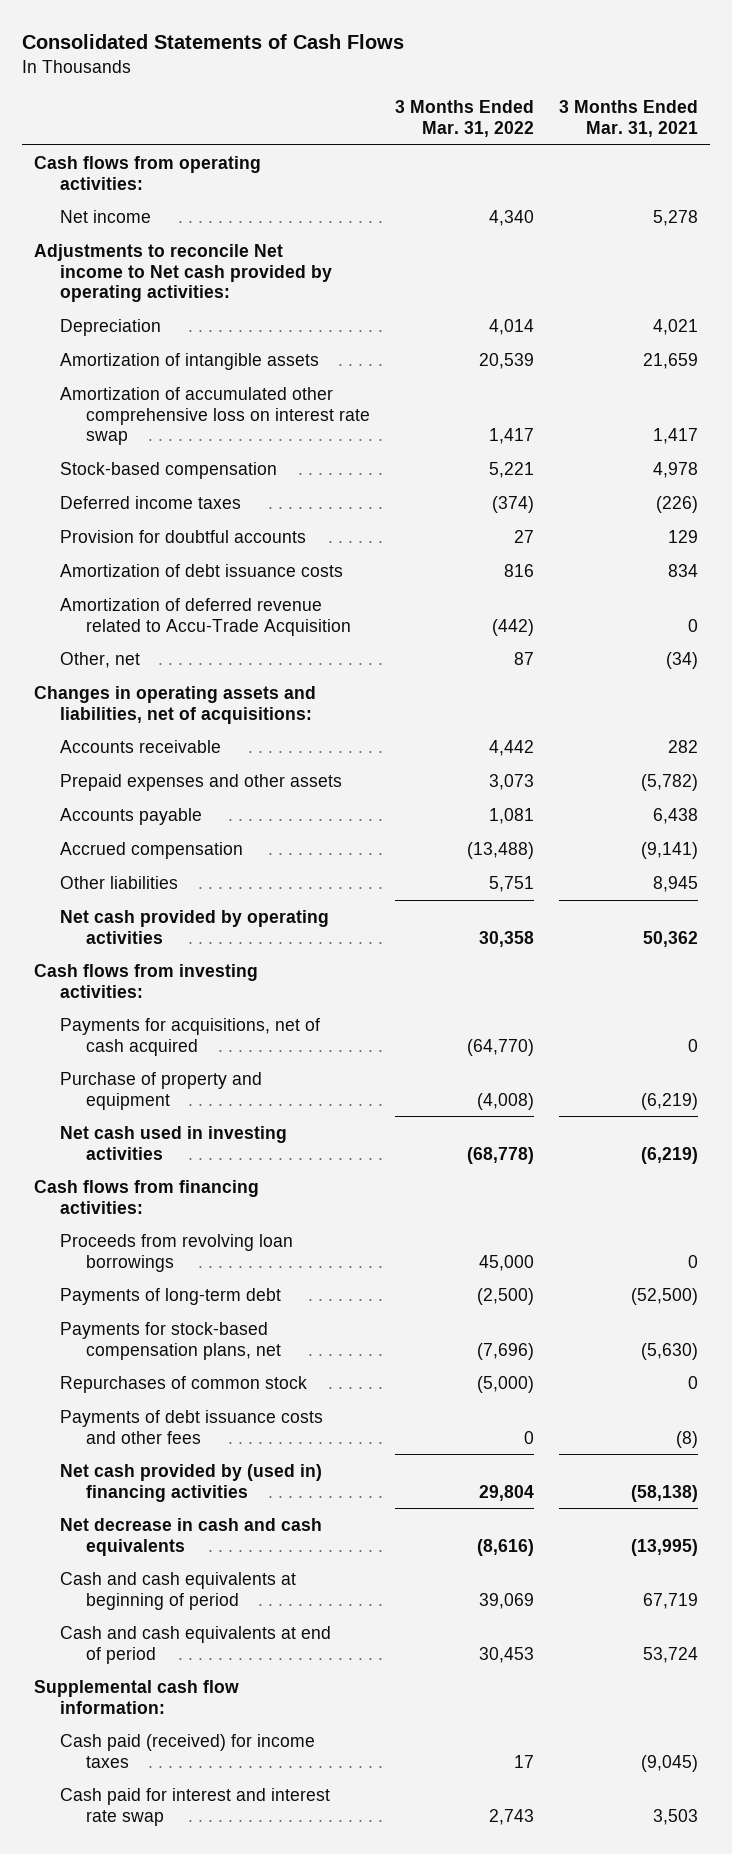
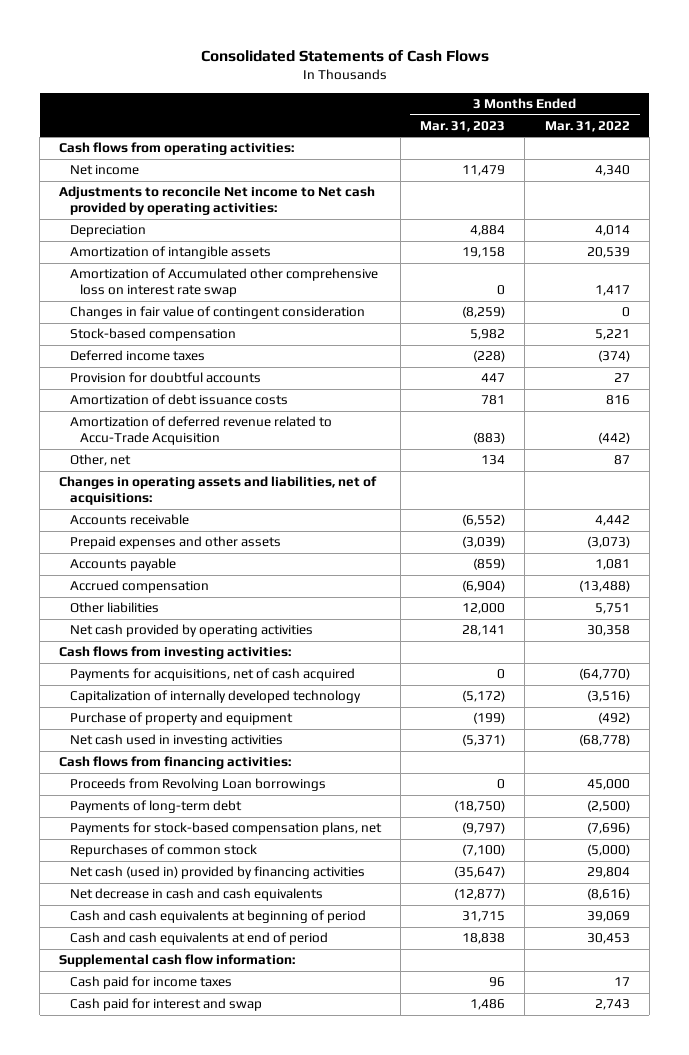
- | 3 Months Ended Mar. 31, 2022 | 3 Months Ended Mar. 31, 2021
+ | 3 Months Ended Mar. 31, 2023 | 3 Months Ended Mar. 31, 2022
- Amortization of accumulated other comprehensive loss on interest rate swap | 1,417 | 1,417
+ Amortization of Accumulated other comprehensive loss on interest rate swap | 0 | 1,417
+ Changes in fair value of contingent consideration | (8,259) | 0
- Prepaid expenses and other assets | 3,073 | (5,782)
+ Prepaid expenses and other assets | (3,039) | (3,073)
- Purchase of property and equipment | (4,008) | (6,219)
+ Capitalization of internally developed technology | (5,172) | (3,516)
+ Purchase of property and equipment | (199) | (492)
- Proceeds from revolving loan borrowings | 45,000 | 0
+ Proceeds from Revolving Loan borrowings | 0 | 45,000
- Payments of debt issuance costs and other fees | 0 | (8)
- Net cash provided by (used in) financing activities | 29,804 | (58,138)
+ Net cash (used in) provided by financing activities | (35,647) | 29,804
- Cash paid (received) for income taxes | 17 | (9,045)
- Cash paid for interest and interest rate swap | 2,743 | 3,503
+ Cash paid for income taxes | 96 | 17
+ Cash paid for interest and swap | 1,486 | 2,743

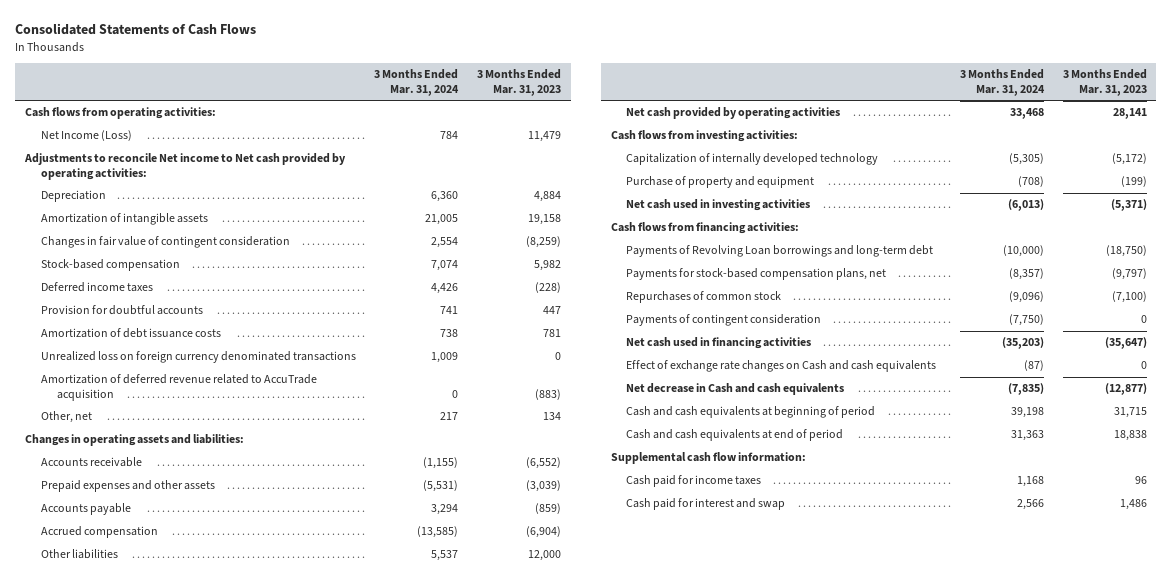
- | 3 Months Ended Mar. 31, 2023 | 3 Months Ended Mar. 31, 2022
+ | 3 Months Ended Mar. 31, 2024 | 3 Months Ended Mar. 31, 2023
- Net income | 11,479 | 4,340
+ Net Income (Loss) | 784 | 11,479
- Amortization of Accumulated other comprehensive loss on interest rate swap | 0 | 1,417
- Amortization of deferred revenue related to Accu-Trade Acquisition | (883) | (442)
+ Unrealized loss on foreign currency denominated transactions | 1,009 | 0
+ Amortization of deferred revenue related to AccuTrade acquisition | 0 | (883)
- Changes in operating assets and liabilities, net of acquisitions:
+ Changes in operating assets and liabilities:
- Payments for acquisitions, net of cash acquired | 0 | (64,770)
- Proceeds from Revolving Loan borrowings | 0 | 45,000
- Payments of long-term debt | (18,750) | (2,500)
+ Payments of Revolving Loan borrowings and long-term debt | (10,000) | (18,750)
- Net cash (used in) provided by financing activities | (35,647) | 29,804
- Net decrease in cash and cash equivalents | (12,877) | (8,616)
+ Payments of contingent consideration | (7,750) | 0
+ Net cash used in financing activities | (35,203) | (35,647)
+ Effect of exchange rate changes on Cash and cash equivalents | (87) | 0
+ Net decrease in Cash and cash equivalents | (7,835) | (12,877)

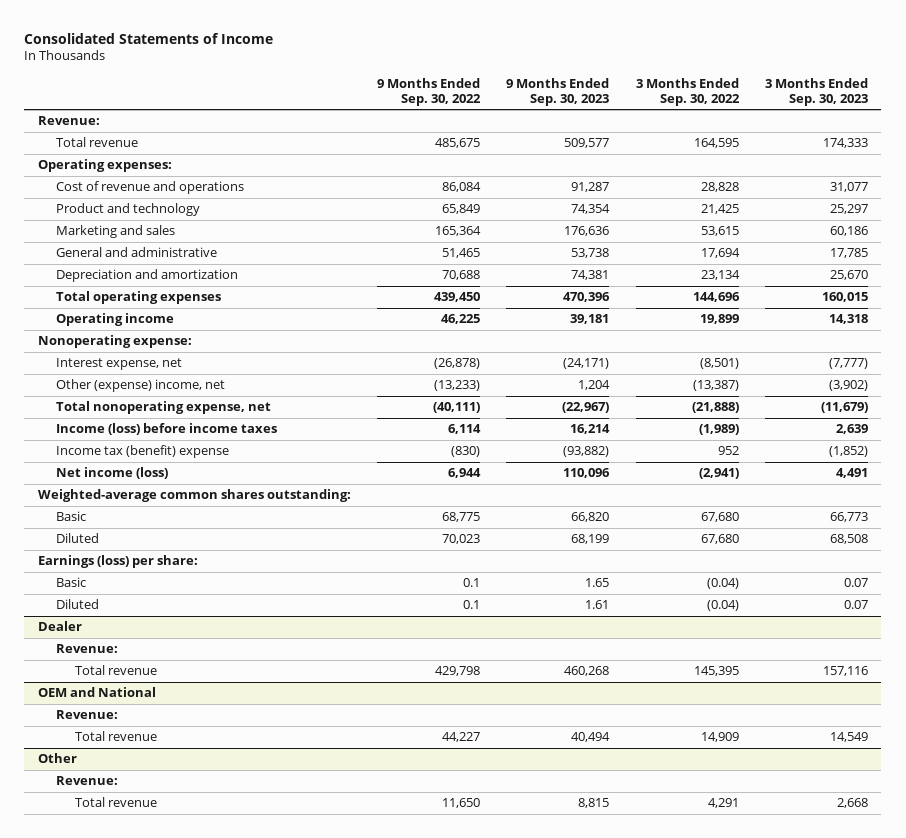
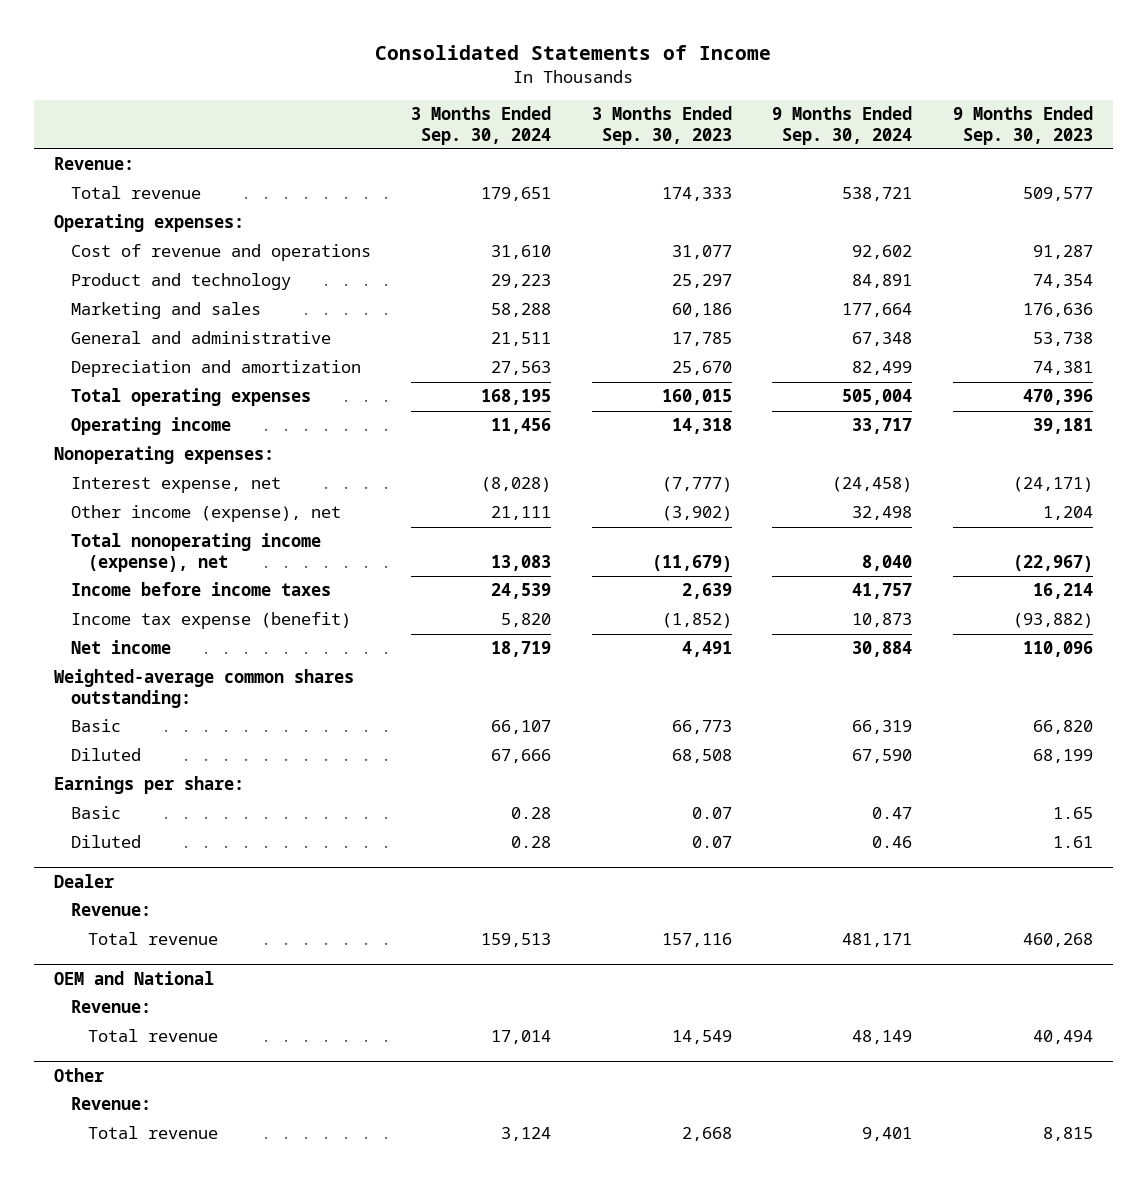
- | 9 Months Ended Sep. 30, 2022 | 9 Months Ended Sep. 30, 2023 | 3 Months Ended Sep. 30, 2022 | 3 Months Ended Sep. 30, 2023
+ | 3 Months Ended Sep. 30, 2024 | 3 Months Ended Sep. 30, 2023 | 9 Months Ended Sep. 30, 2024 | 9 Months Ended Sep. 30, 2023
- Nonoperating expense:
+ Nonoperating expenses:
- Other (expense) income, net | (13,233) | 1,204 | (13,387) | (3,902)
- Total nonoperating expense, net | (40,111) | (22,967) | (21,888) | (11,679)
- Income (loss) before income taxes | 6,114 | 16,214 | (1,989) | 2,639
- Income tax (benefit) expense | (830) | (93,882) | 952 | (1,852)
- Net income (loss) | 6,944 | 110,096 | (2,941) | 4,491
+ Other income (expense), net | 21,111 | (3,902) | 32,498 | 1,204
+ Total nonoperating income (expense), net | 13,083 | (11,679) | 8,040 | (22,967)
+ Income before income taxes | 24,539 | 2,639 | 41,757 | 16,214
+ Income tax expense (benefit) | 5,820 | (1,852) | 10,873 | (93,882)
+ Net income | 18,719 | 4,491 | 30,884 | 110,096
- Earnings (loss) per share:
+ Earnings per share:

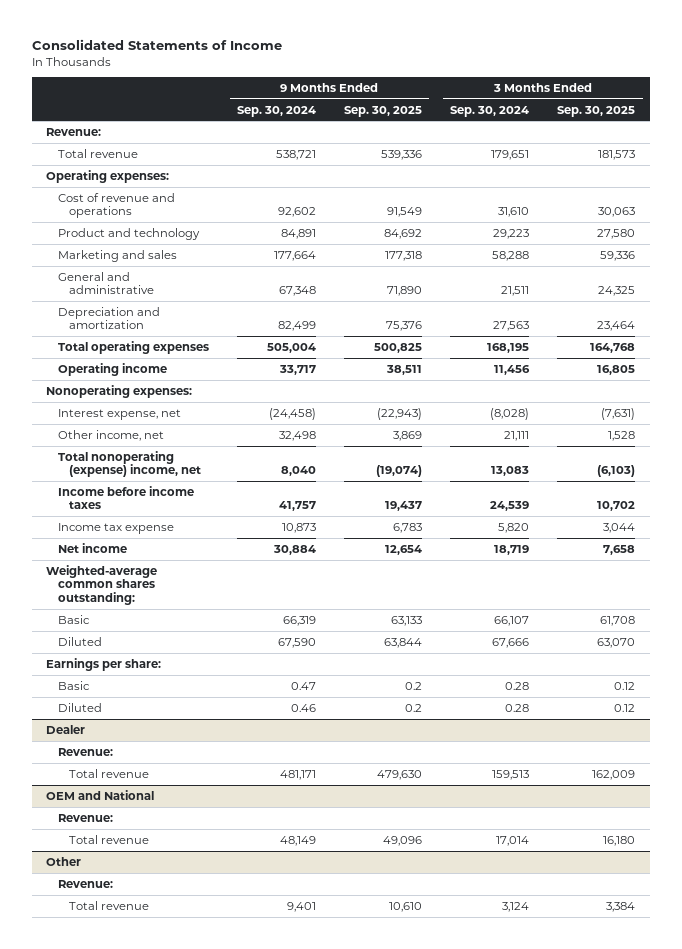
- | 3 Months Ended Sep. 30, 2024 | 3 Months Ended Sep. 30, 2023 | 9 Months Ended Sep. 30, 2024 | 9 Months Ended Sep. 30, 2023
+ | 9 Months Ended Sep. 30, 2024 | 9 Months Ended Sep. 30, 2025 | 3 Months Ended Sep. 30, 2024 | 3 Months Ended Sep. 30, 2025
- Other income (expense), net | 21,111 | (3,902) | 32,498 | 1,204
- Total nonoperating income (expense), net | 13,083 | (11,679) | 8,040 | (22,967)
+ Other income, net | 32,498 | 3,869 | 21,111 | 1,528
+ Total nonoperating (expense) income, net | 8,040 | (19,074) | 13,083 | (6,103)
- Income tax expense (benefit) | 5,820 | (1,852) | 10,873 | (93,882)
+ Income tax expense | 10,873 | 6,783 | 5,820 | 3,044

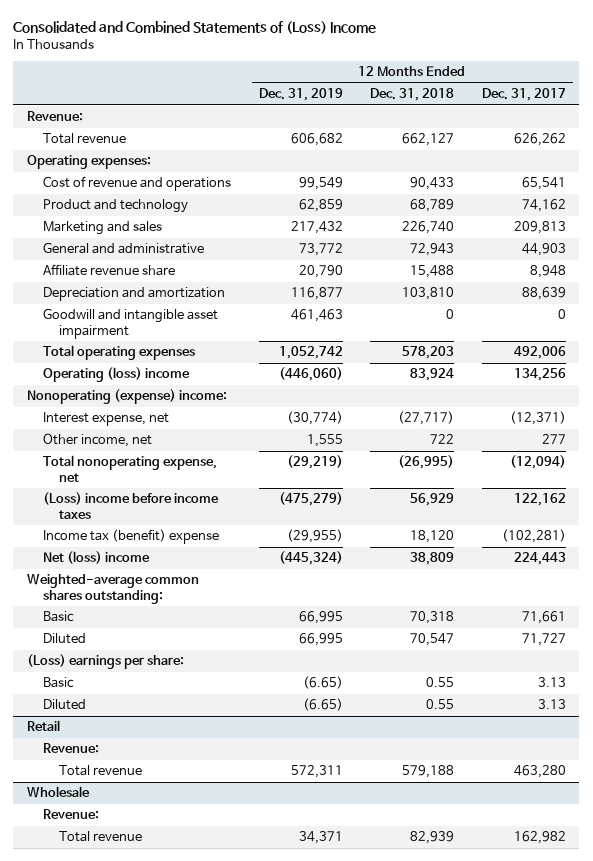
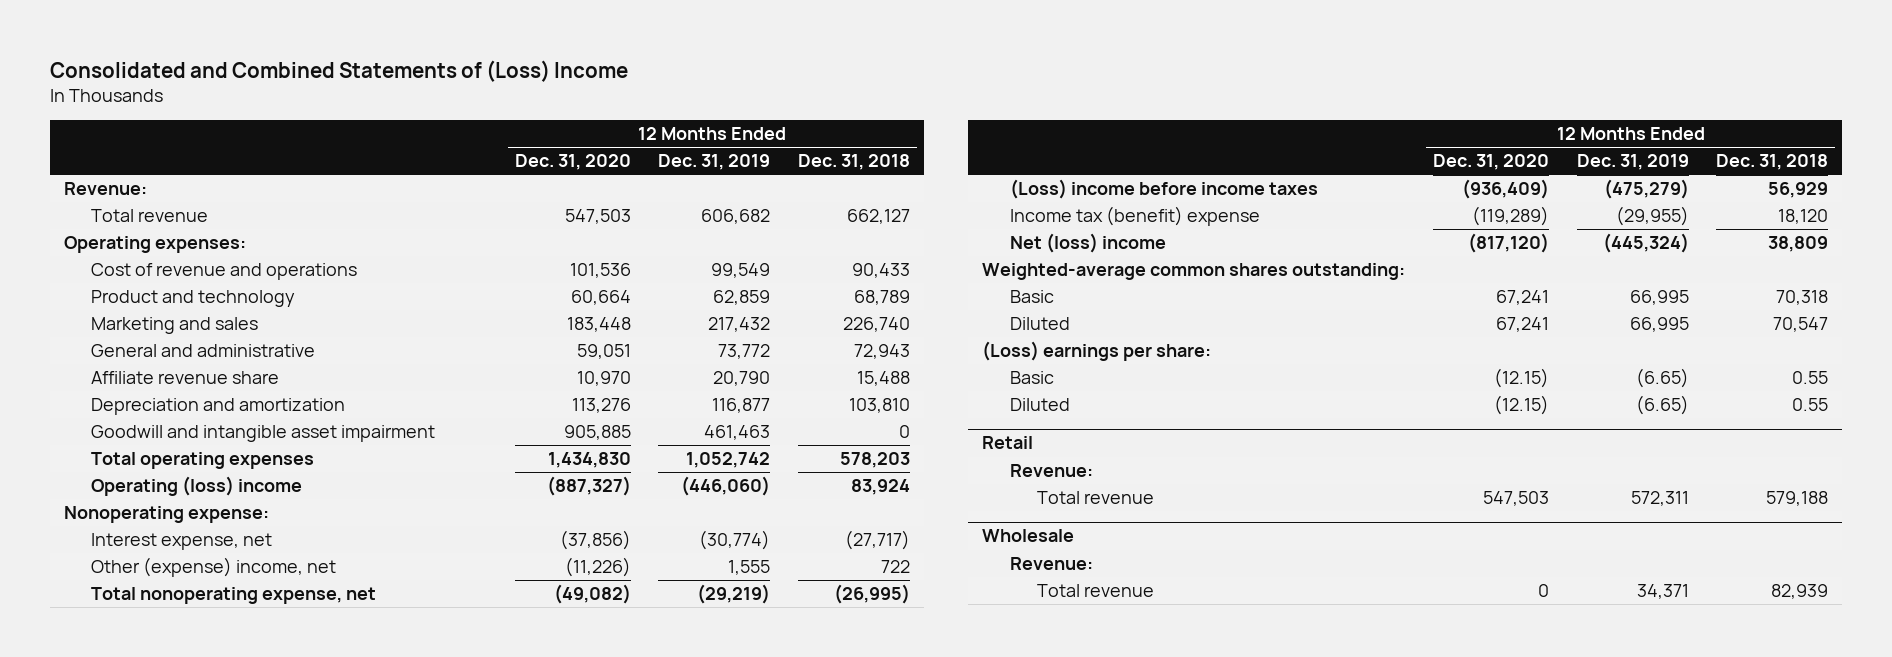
- | 12 Months Ended Dec. 31, 2019 | 12 Months Ended Dec. 31, 2018 | 12 Months Ended Dec. 31, 2017
+ | 12 Months Ended Dec. 31, 2020 | 12 Months Ended Dec. 31, 2019 | 12 Months Ended Dec. 31, 2018
- Nonoperating (expense) income:
+ Nonoperating expense:
- Other income, net | 1,555 | 722 | 277
+ Other (expense) income, net | (11,226) | 1,555 | 722

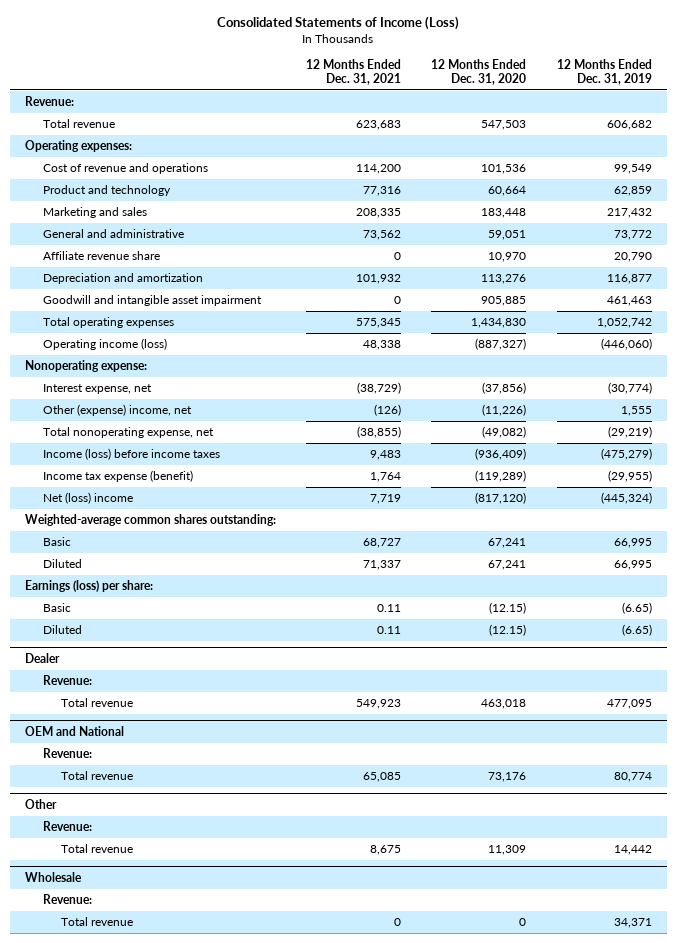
- Consolidated and Combined Statements of (Loss) Income
+ Consolidated Statements of Income (Loss)
- | 12 Months Ended Dec. 31, 2020 | 12 Months Ended Dec. 31, 2019 | 12 Months Ended Dec. 31, 2018
+ | 12 Months Ended Dec. 31, 2021 | 12 Months Ended Dec. 31, 2020 | 12 Months Ended Dec. 31, 2019
- Operating (loss) income | (887,327) | (446,060) | 83,924
+ Operating income (loss) | 48,338 | (887,327) | (446,060)
- (Loss) income before income taxes | (936,409) | (475,279) | 56,929
- Income tax (benefit) expense | (119,289) | (29,955) | 18,120
+ Income (loss) before income taxes | 9,483 | (936,409) | (475,279)
+ Income tax expense (benefit) | 1,764 | (119,289) | (29,955)
- (Loss) earnings per share:
+ Earnings (loss) per share:
- Retail
+ Dealer
- Total revenue | 547,503 | 572,311 | 579,188
+ Total revenue | 549,923 | 463,018 | 477,095
+ OEM and National
+ Revenue:
+ Total revenue | 65,085 | 73,176 | 80,774
+ Other
+ Revenue:
+ Total revenue | 8,675 | 11,309 | 14,442

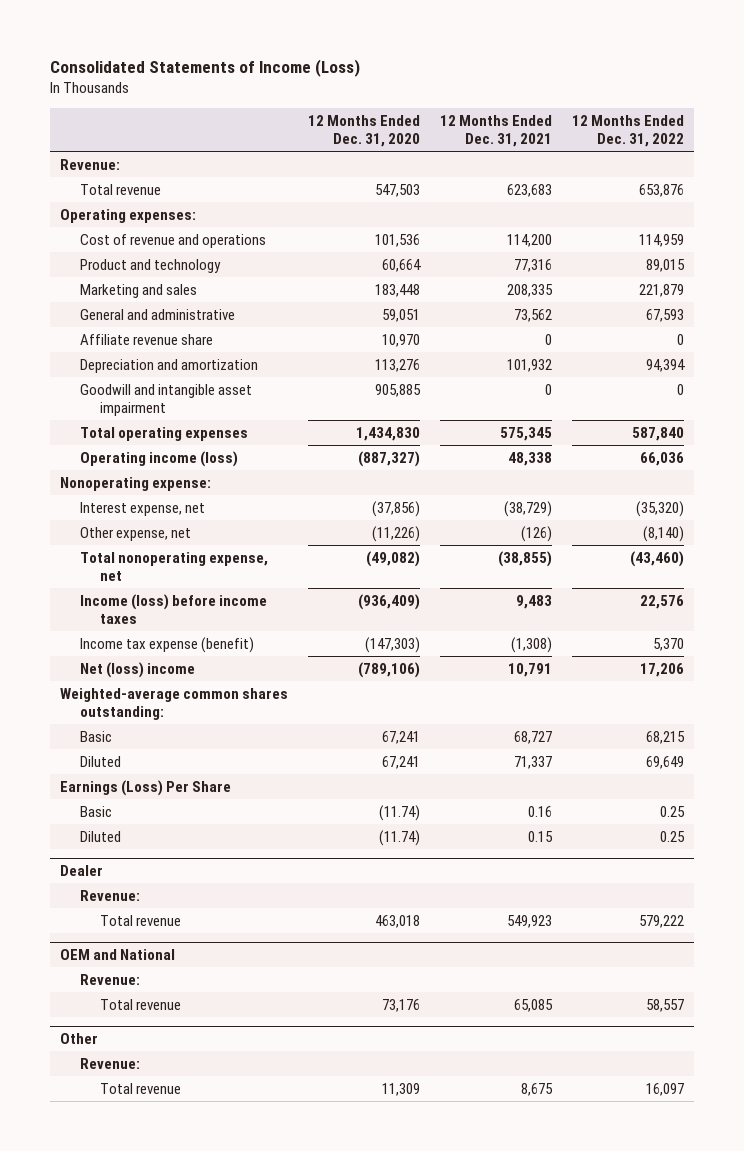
- | 12 Months Ended Dec. 31, 2021 | 12 Months Ended Dec. 31, 2020 | 12 Months Ended Dec. 31, 2019
+ | 12 Months Ended Dec. 31, 2020 | 12 Months Ended Dec. 31, 2021 | 12 Months Ended Dec. 31, 2022
- Other (expense) income, net | (126) | (11,226) | 1,555
+ Other expense, net | (11,226) | (126) | (8,140)
- Income tax expense (benefit) | 1,764 | (119,289) | (29,955)
- Net (loss) income | 7,719 | (817,120) | (445,324)
+ Income tax expense (benefit) | (147,303) | (1,308) | 5,370
+ Net (loss) income | (789,106) | 10,791 | 17,206
- Earnings (loss) per share:
- Basic | 0.11 | (12.15) | (6.65)
- Diluted | 0.11 | (12.15) | (6.65)
+ Earnings (Loss) Per Share
+ Basic | (11.74) | 0.16 | 0.25
+ Diluted | (11.74) | 0.15 | 0.25
- Wholesale
- Revenue:
- Total revenue | 0 | 0 | 34,371

